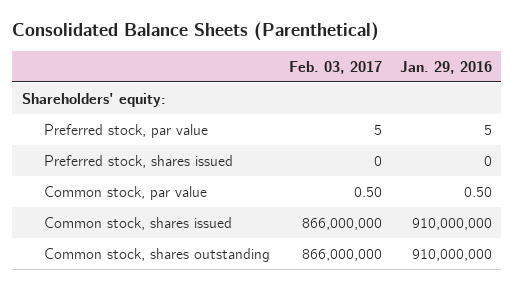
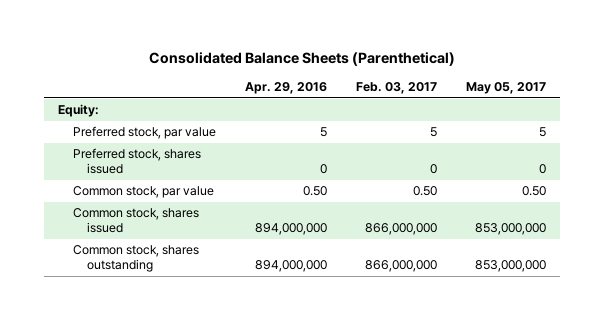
- | Feb. 03, 2017 | Jan. 29, 2016
+ | Apr. 29, 2016 | Feb. 03, 2017 | May 05, 2017
- Shareholders' equity:
+ Equity:

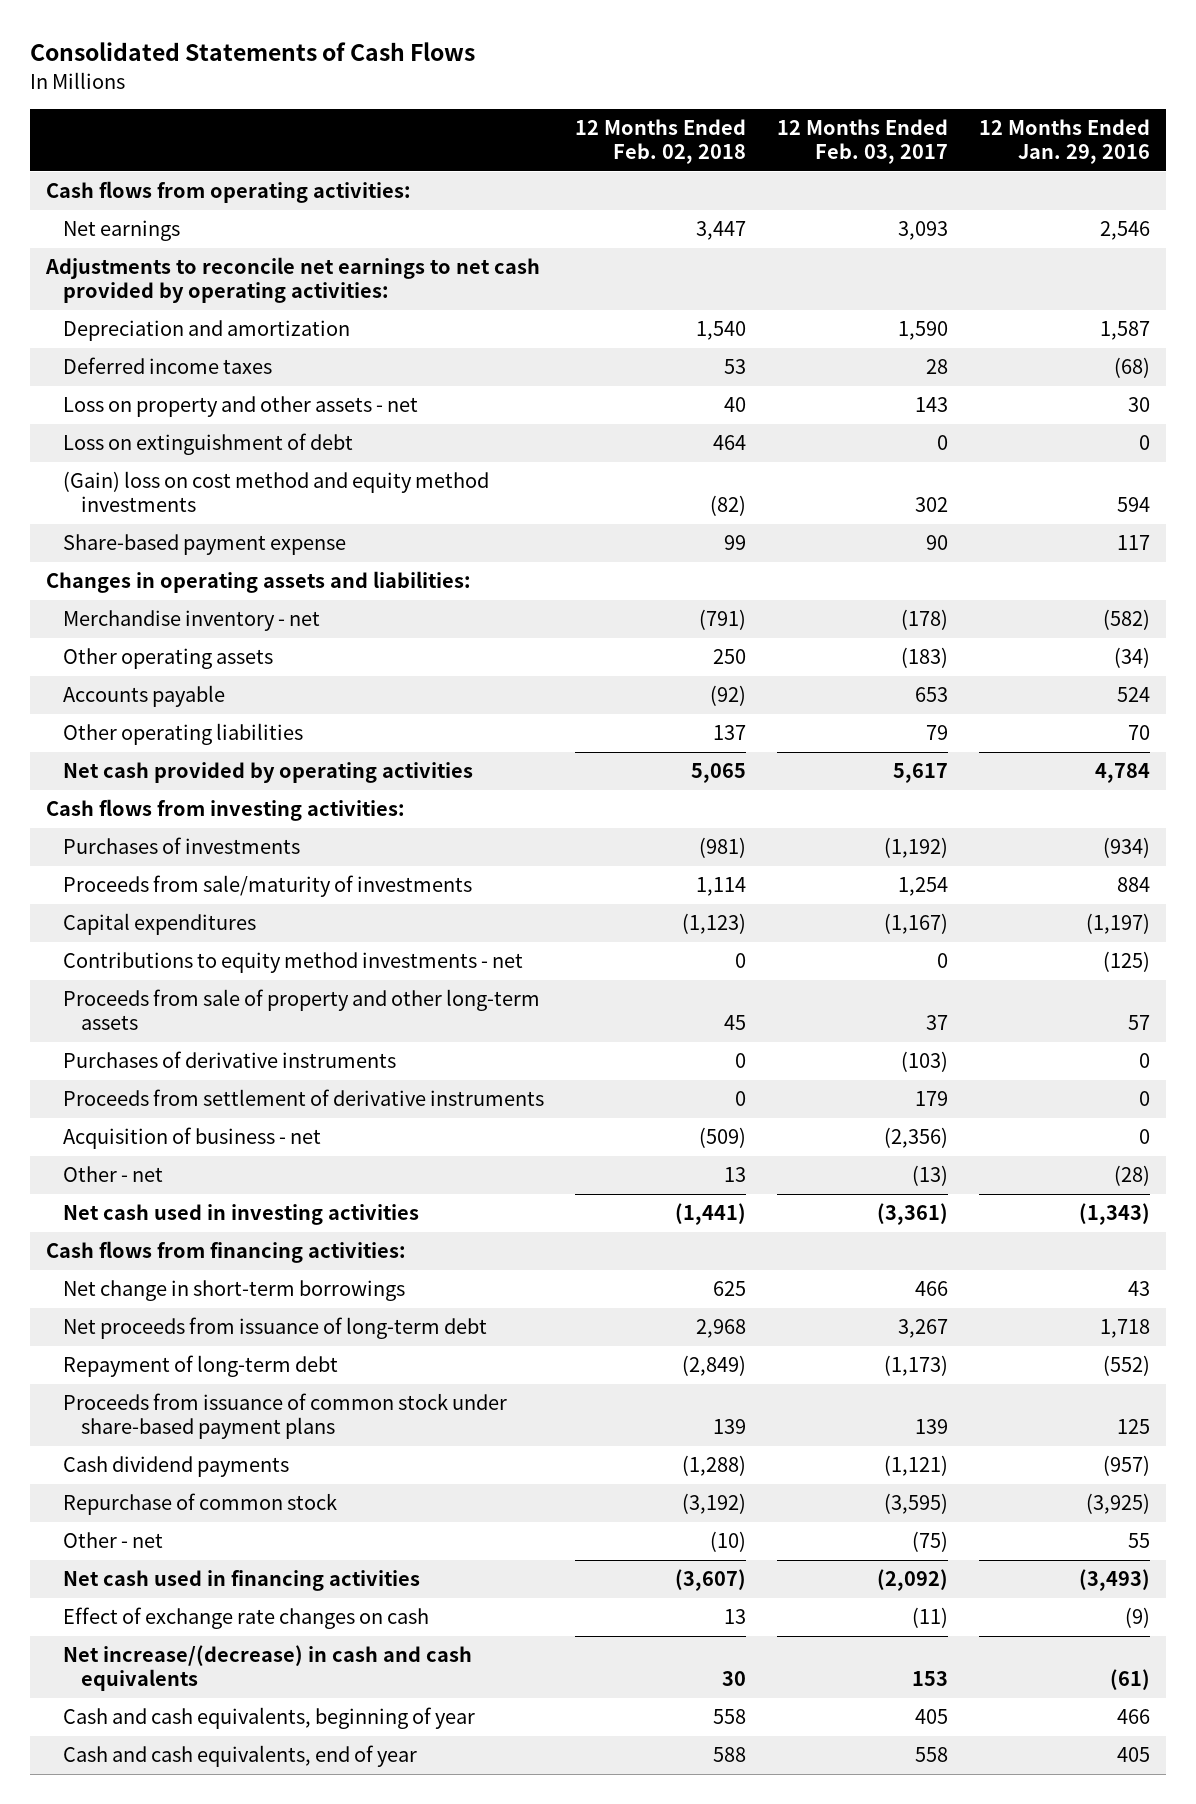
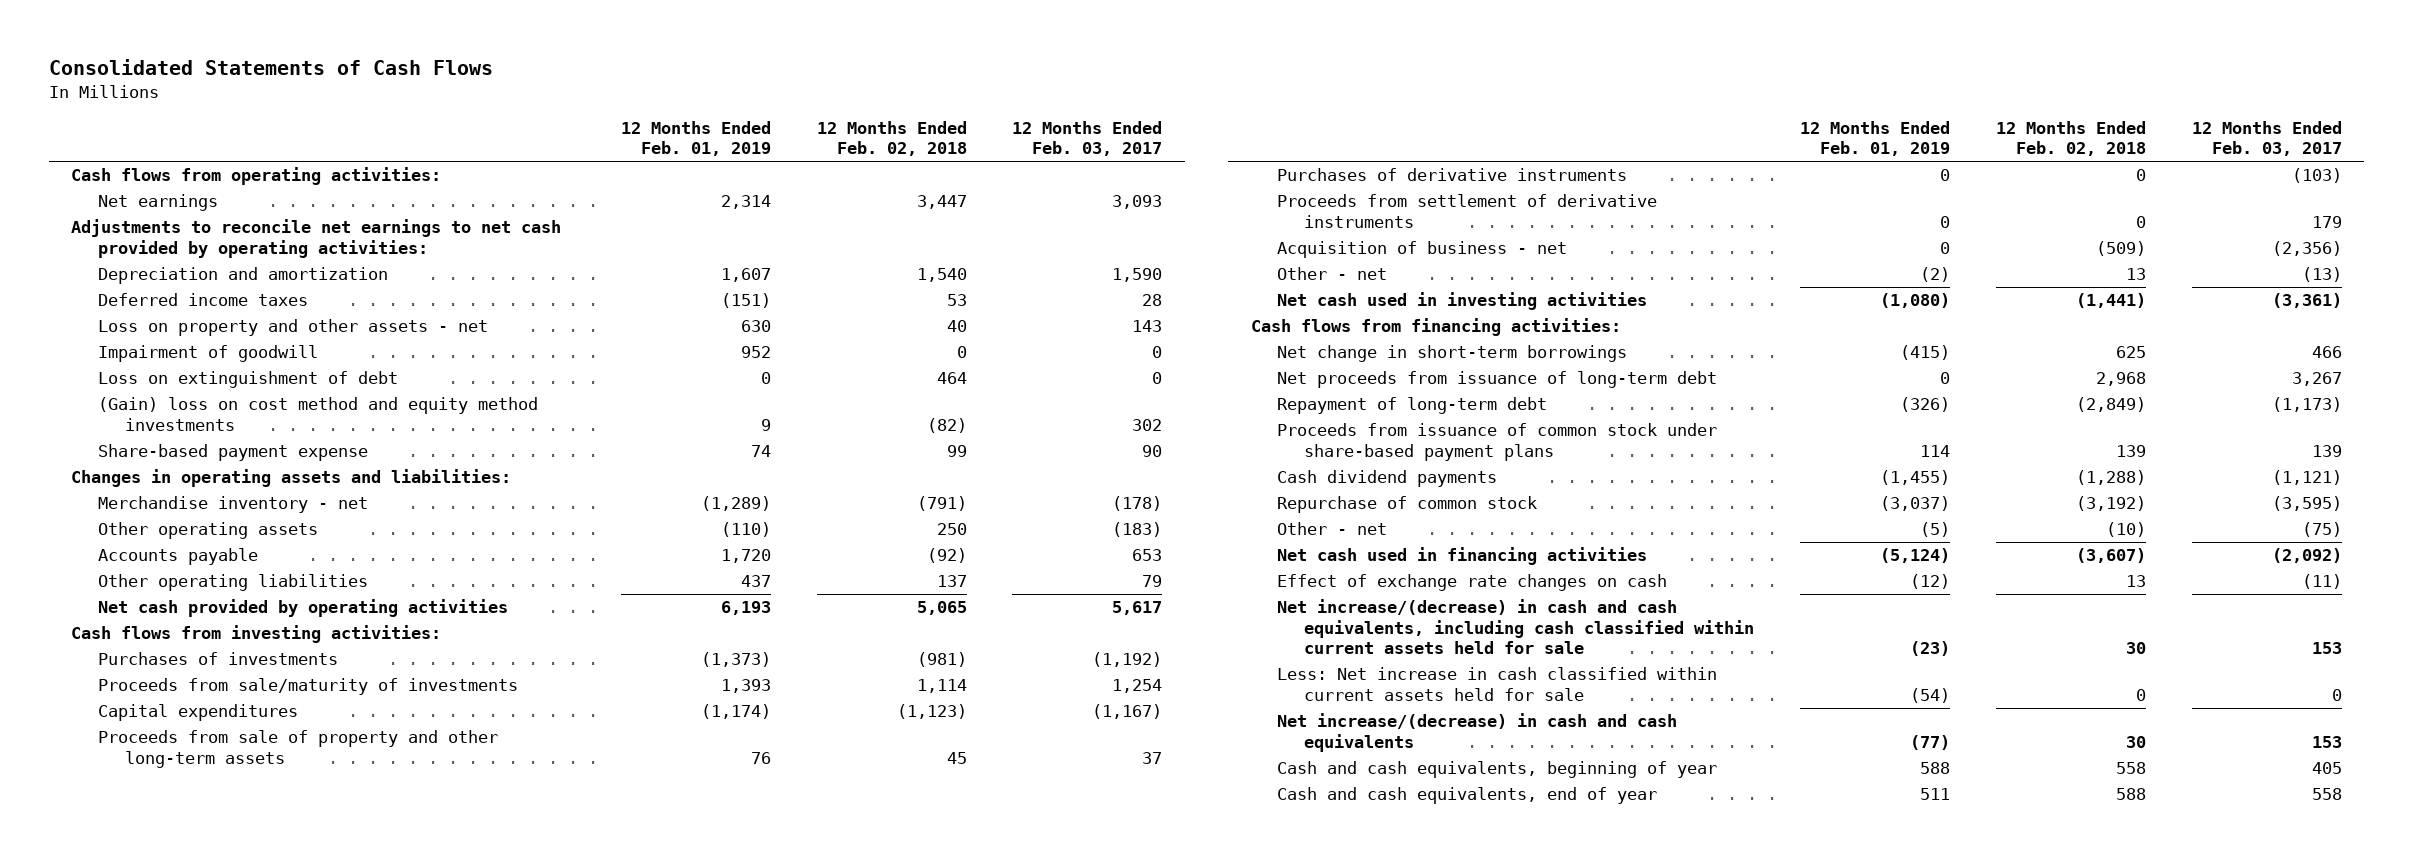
- | 12 Months Ended Feb. 02, 2018 | 12 Months Ended Feb. 03, 2017 | 12 Months Ended Jan. 29, 2016
+ | 12 Months Ended Feb. 01, 2019 | 12 Months Ended Feb. 02, 2018 | 12 Months Ended Feb. 03, 2017
+ Impairment of goodwill | 952 | 0 | 0
- Contributions to equity method investments - net | 0 | 0 | (125)
+ Net increase/(decrease) in cash and cash equivalents, including cash classified within current assets held for sale | (23) | 30 | 153
+ Less: Net increase in cash classified within current assets held for sale | (54) | 0 | 0

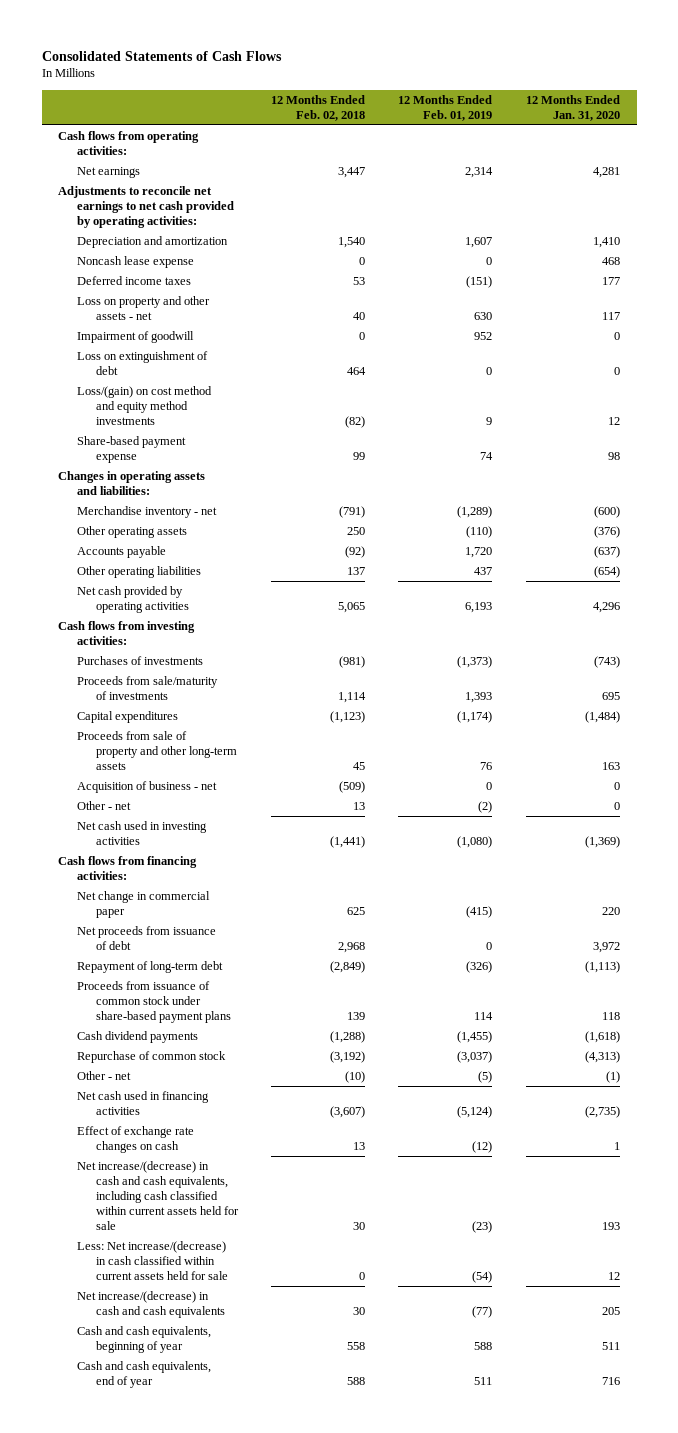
- | 12 Months Ended Feb. 01, 2019 | 12 Months Ended Feb. 02, 2018 | 12 Months Ended Feb. 03, 2017
+ | 12 Months Ended Feb. 02, 2018 | 12 Months Ended Feb. 01, 2019 | 12 Months Ended Jan. 31, 2020
+ Noncash lease expense | 0 | 0 | 468
- (Gain) loss on cost method and equity method investments | 9 | (82) | 302
+ Loss/(gain) on cost method and equity method investments | (82) | 9 | 12
- Purchases of derivative instruments | 0 | 0 | (103)
- Proceeds from settlement of derivative instruments | 0 | 0 | 179
- Net change in short-term borrowings | (415) | 625 | 466
- Net proceeds from issuance of long-term debt | 0 | 2,968 | 3,267
+ Net change in commercial paper | 625 | (415) | 220
+ Net proceeds from issuance of debt | 2,968 | 0 | 3,972
- Less: Net increase in cash classified within current assets held for sale | (54) | 0 | 0
+ Less: Net increase/(decrease) in cash classified within current assets held for sale | 0 | (54) | 12

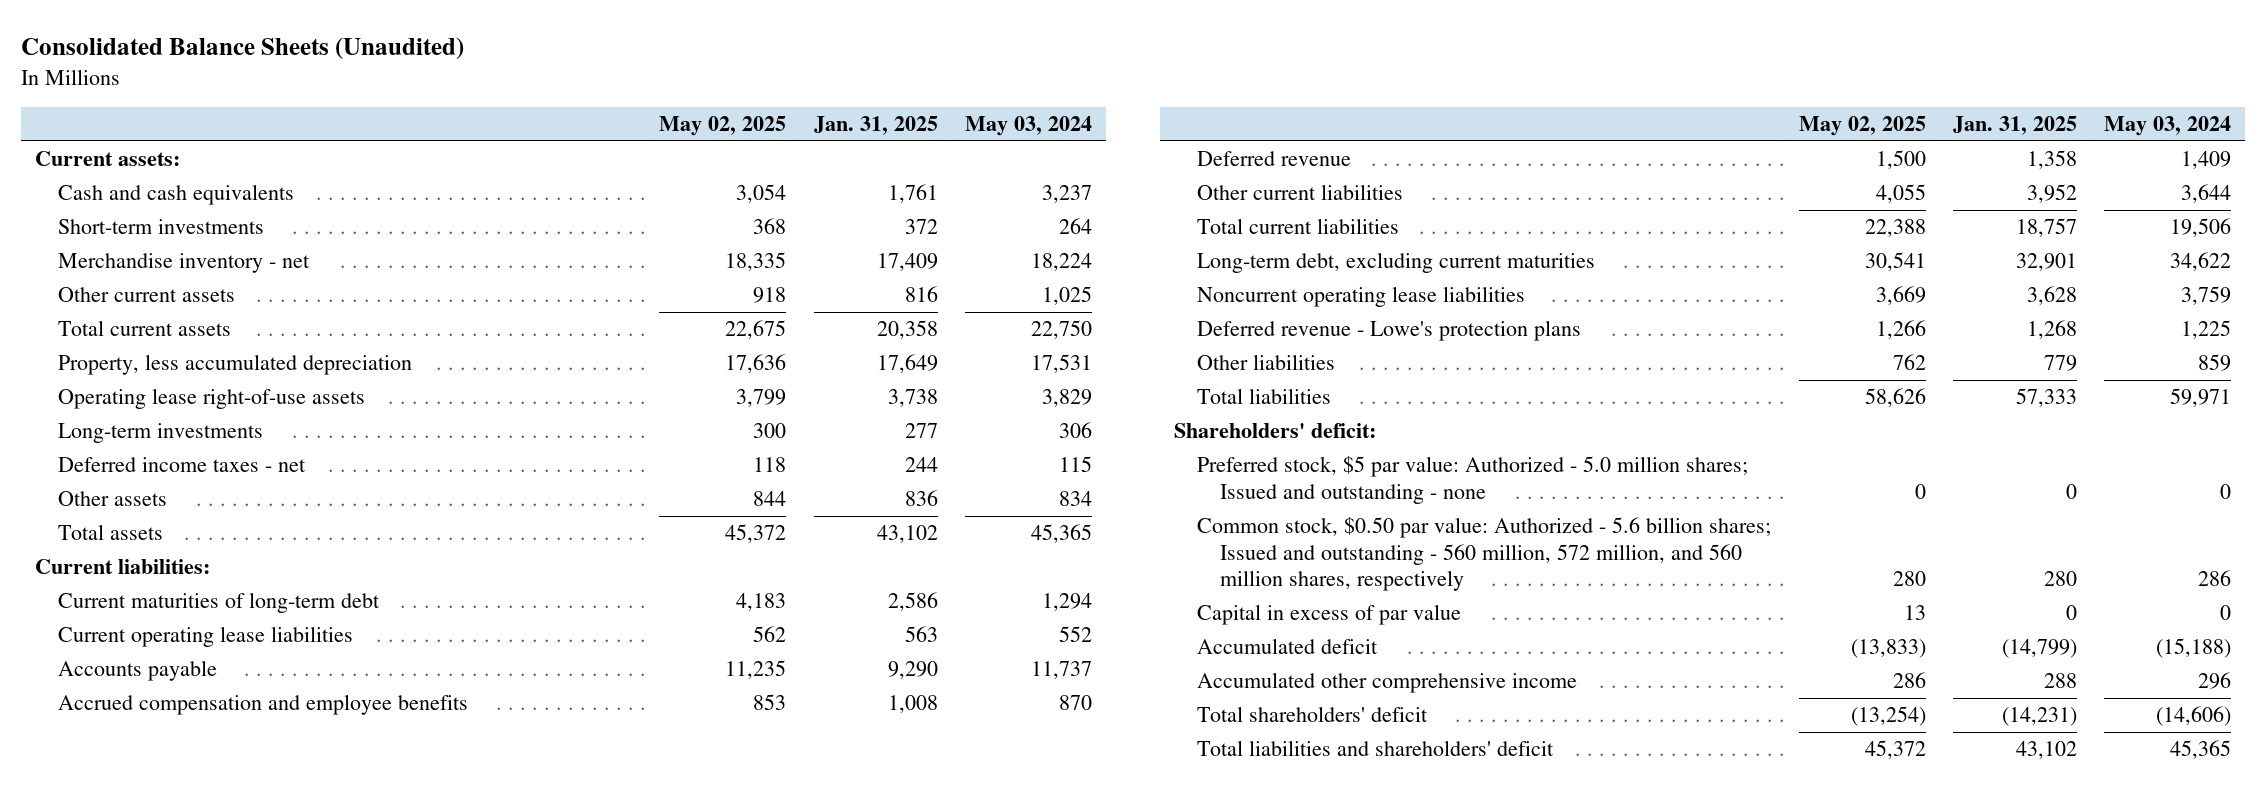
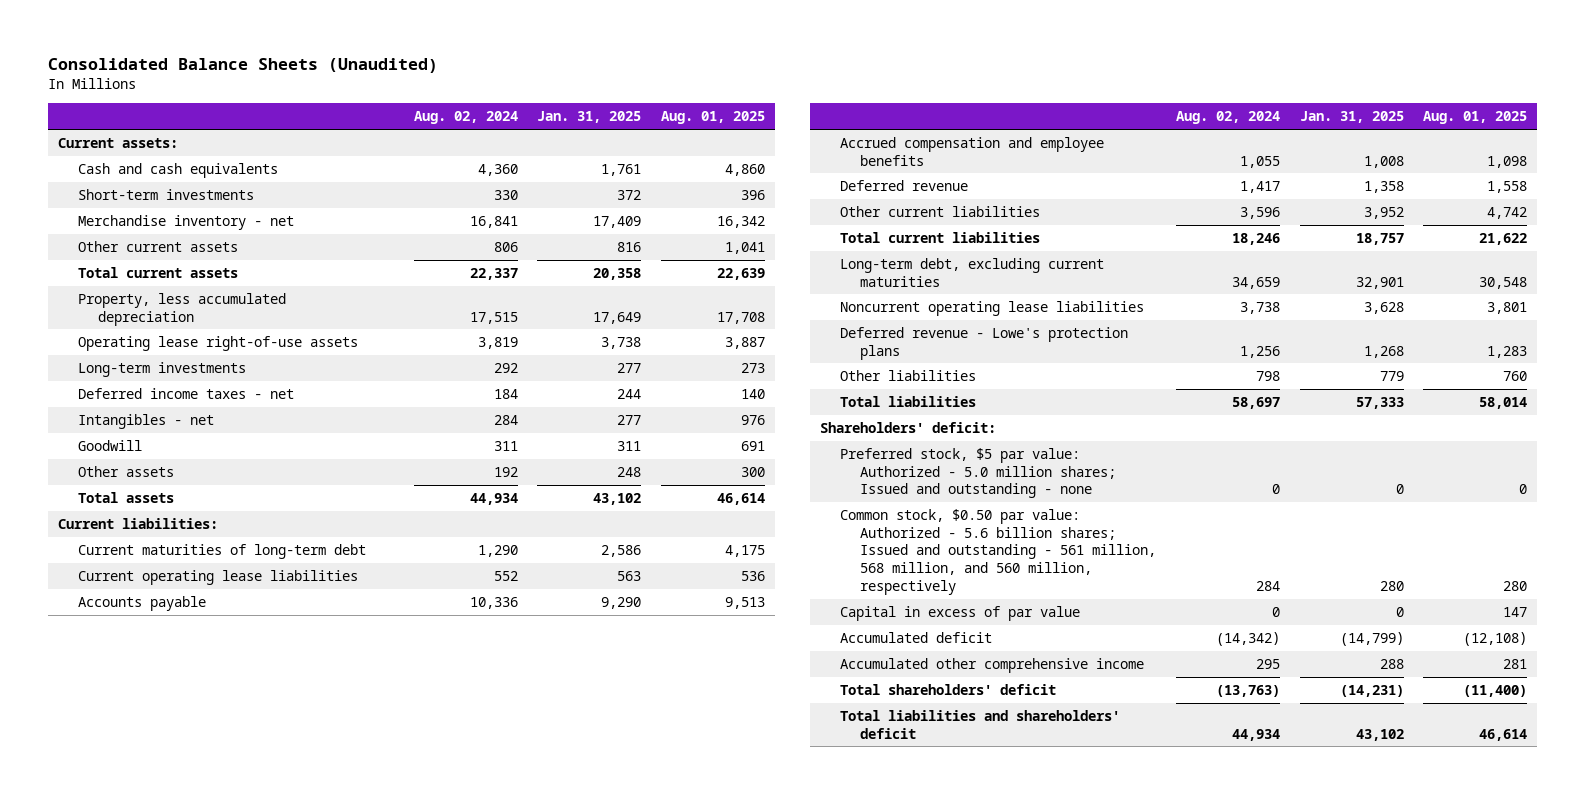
- | May 02, 2025 | Jan. 31, 2025 | May 03, 2024
+ | Aug. 02, 2024 | Jan. 31, 2025 | Aug. 01, 2025
- Other assets | 844 | 836 | 834
+ Intangibles - net | 284 | 277 | 976
+ Goodwill | 311 | 311 | 691
+ Other assets | 192 | 248 | 300
- Common stock, $0.50 par value: Authorized - 5.6 billion shares; Issued and outstanding - 560 million, 572 million, and 560 million shares, respectively | 280 | 280 | 286
+ Common stock, $0.50 par value: Authorized - 5.6 billion shares; Issued and outstanding - 561 million, 568 million, and 560 million, respectively | 284 | 280 | 280

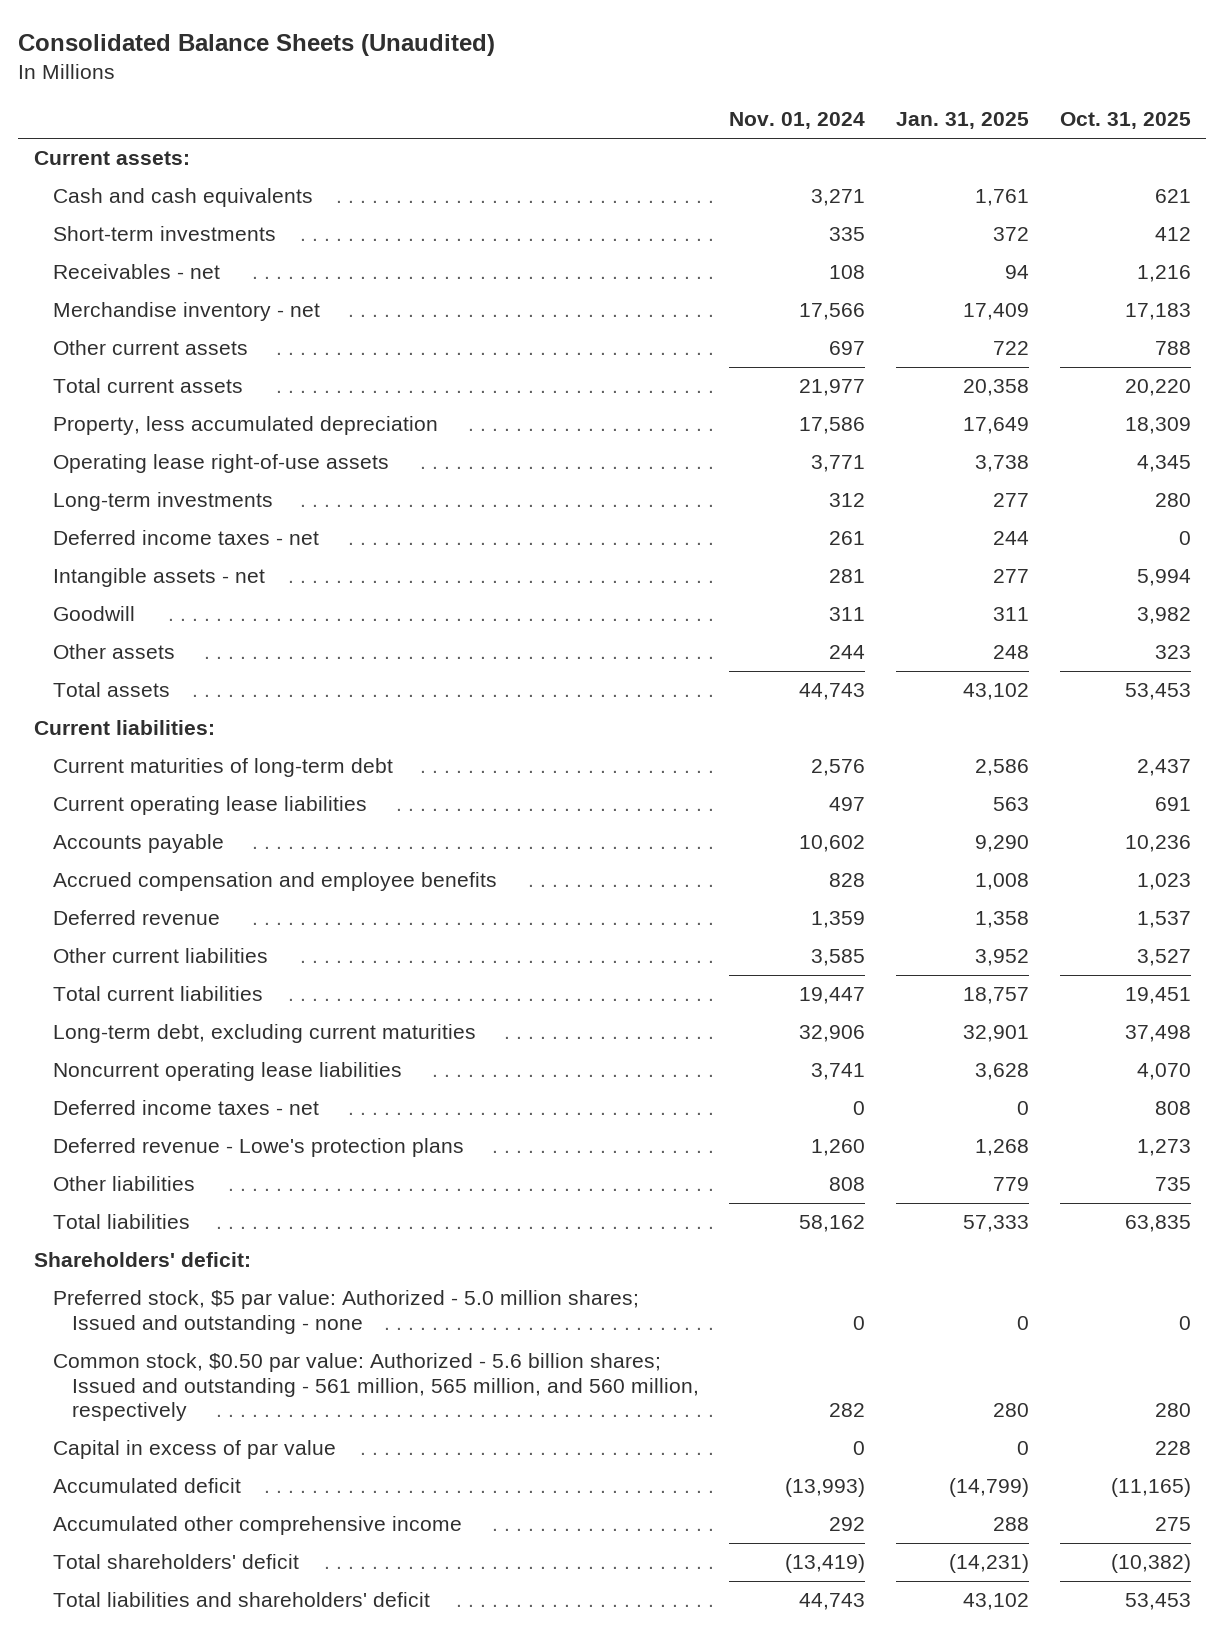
- | Aug. 02, 2024 | Jan. 31, 2025 | Aug. 01, 2025
+ | Nov. 01, 2024 | Jan. 31, 2025 | Oct. 31, 2025
+ Receivables - net | 108 | 94 | 1,216
- Other current assets | 806 | 816 | 1,041
+ Other current assets | 697 | 722 | 788
- Intangibles - net | 284 | 277 | 976
+ Intangible assets - net | 281 | 277 | 5,994
+ Deferred income taxes - net | 0 | 0 | 808
- Common stock, $0.50 par value: Authorized - 5.6 billion shares; Issued and outstanding - 561 million, 568 million, and 560 million, respectively | 284 | 280 | 280
+ Common stock, $0.50 par value: Authorized - 5.6 billion shares; Issued and outstanding - 561 million, 565 million, and 560 million, respectively | 282 | 280 | 280

